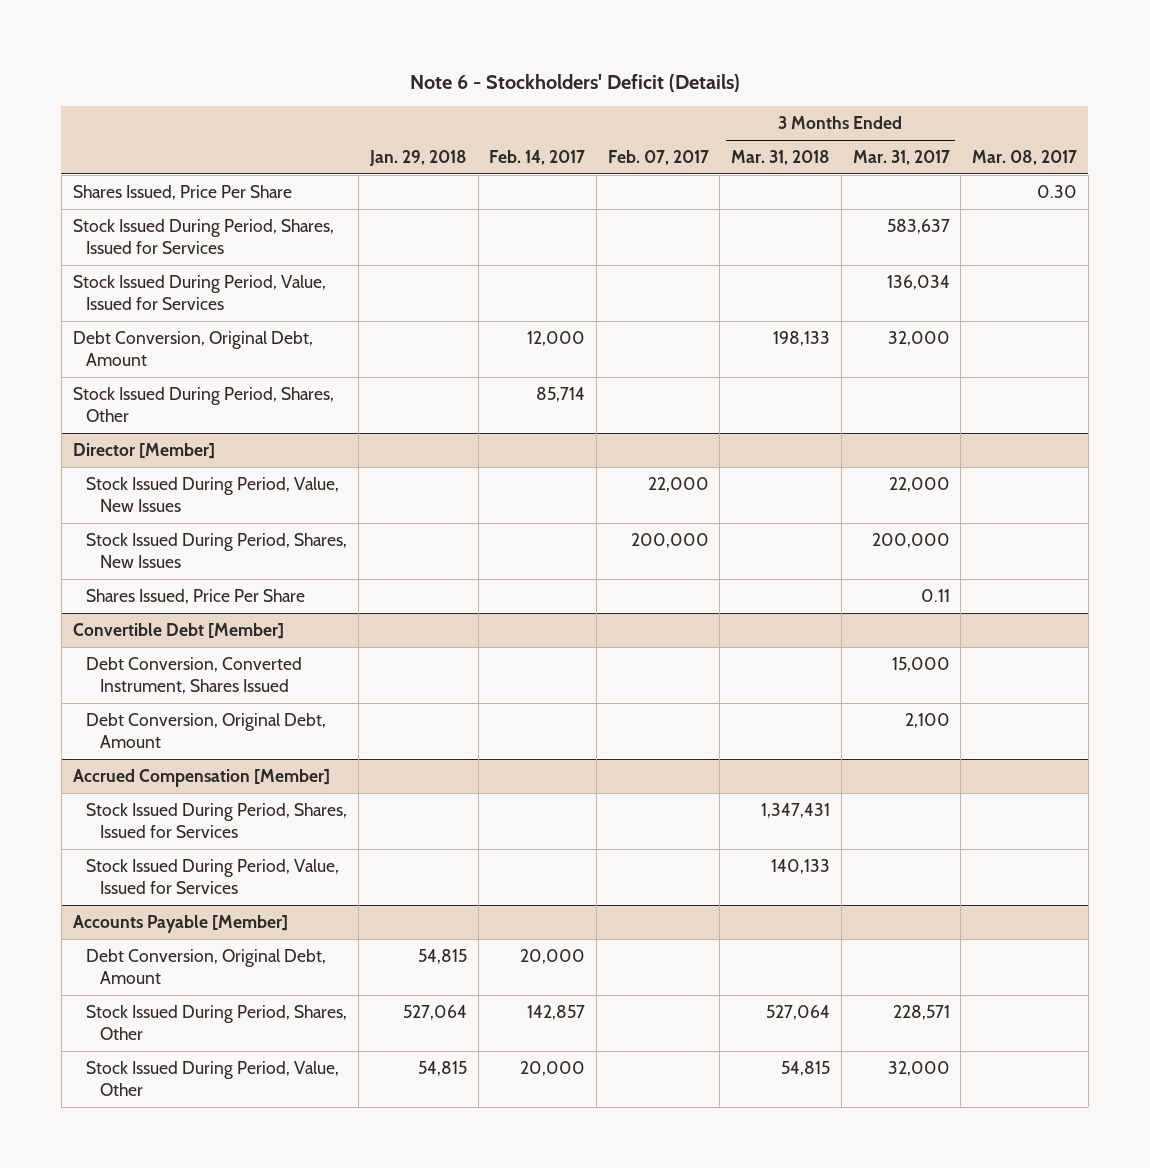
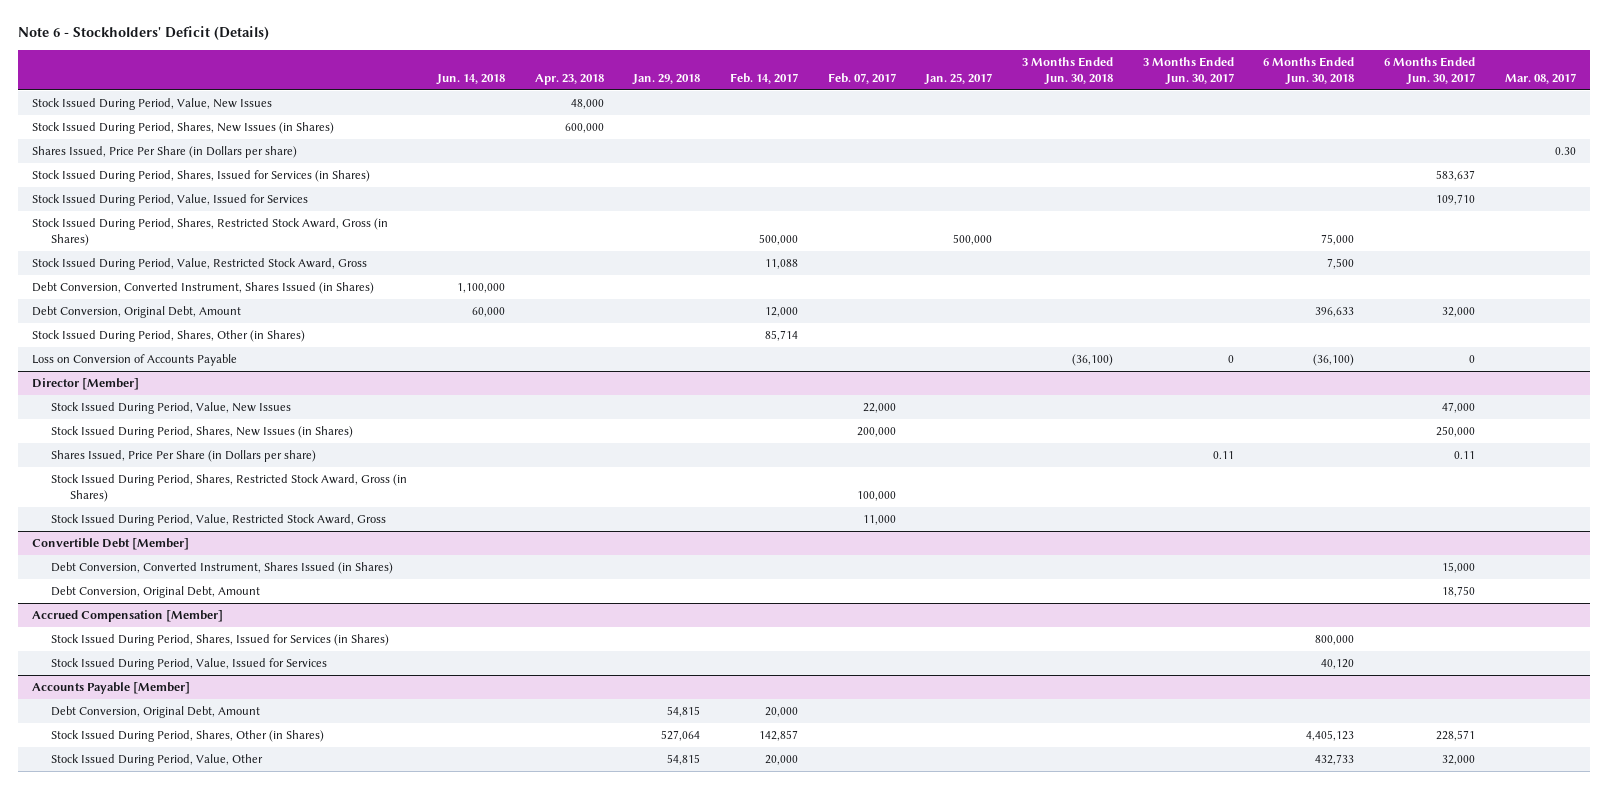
- | Jan. 29, 2018 | Feb. 14, 2017 | Feb. 07, 2017 | 3 Months Ended Mar. 31, 2018 | 3 Months Ended Mar. 31, 2017 | Mar. 08, 2017
+ | Jun. 14, 2018 | Apr. 23, 2018 | Jan. 29, 2018 | Feb. 14, 2017 | Feb. 07, 2017 | Jan. 25, 2017 | 3 Months Ended Jun. 30, 2018 | 3 Months Ended Jun. 30, 2017 | 6 Months Ended Jun. 30, 2018 | 6 Months Ended Jun. 30, 2017 | Mar. 08, 2017
- Shares Issued, Price Per Share | | | | | | 0.30
- Stock Issued During Period, Shares, Issued for Services | | | | | 583,637 |
+ Stock Issued During Period, Value, New Issues | | 48,000 | | | | | | | | |
+ Stock Issued During Period, Shares, New Issues (in Shares) | | 600,000 | | | | | | | | |
+ Shares Issued, Price Per Share (in Dollars per share) | | | | | | | | | | | 0.30
+ Stock Issued During Period, Shares, Issued for Services (in Shares) | | | | | | | | | | 583,637 |
+ Stock Issued During Period, Shares, Restricted Stock Award, Gross (in Shares) | | | | 500,000 | | 500,000 | | | 75,000 | |
+ Stock Issued During Period, Value, Restricted Stock Award, Gross | | | | 11,088 | | | | | 7,500 | |
+ Debt Conversion, Converted Instrument, Shares Issued (in Shares) | 1,100,000 | | | | | | | | | |
- Stock Issued During Period, Shares, Other | | 85,714 | | | |
+ Stock Issued During Period, Shares, Other (in Shares) | | | | 85,714 | | | | | | |
+ Loss on Conversion of Accounts Payable | | | | | | | (36,100) | 0 | (36,100) | 0 |
@ Director [Member]
- Stock Issued During Period, Shares, New Issues | | | 200,000 | | 200,000 |
- Shares Issued, Price Per Share | | | | | 0.11 |
+ Stock Issued During Period, Shares, New Issues (in Shares) | | | | | 200,000 | | | | | 250,000 |
+ Shares Issued, Price Per Share (in Dollars per share) | | | | | | | | 0.11 | | 0.11 |
+ Stock Issued During Period, Shares, Restricted Stock Award, Gross (in Shares) | | | | | 100,000 | | | | | |
+ Stock Issued During Period, Value, Restricted Stock Award, Gross | | | | | 11,000 | | | | | |
@ Convertible Debt [Member]
- Debt Conversion, Converted Instrument, Shares Issued | | | | | 15,000 |
+ Debt Conversion, Converted Instrument, Shares Issued (in Shares) | | | | | | | | | | 15,000 |
@ Accrued Compensation [Member]
- Stock Issued During Period, Shares, Issued for Services | | | | 1,347,431 | |
+ Stock Issued During Period, Shares, Issued for Services (in Shares) | | | | | | | | | 800,000 | |
@ Accounts Payable [Member]
- Stock Issued During Period, Shares, Other | 527,064 | 142,857 | | 527,064 | 228,571 |
+ Stock Issued During Period, Shares, Other (in Shares) | | | 527,064 | 142,857 | | | | | 4,405,123 | 228,571 |

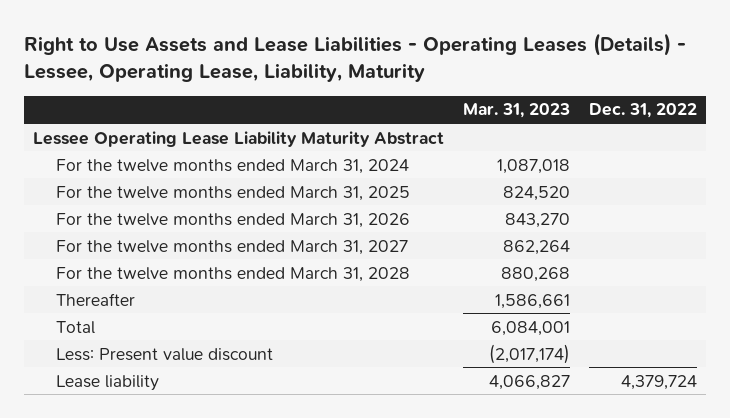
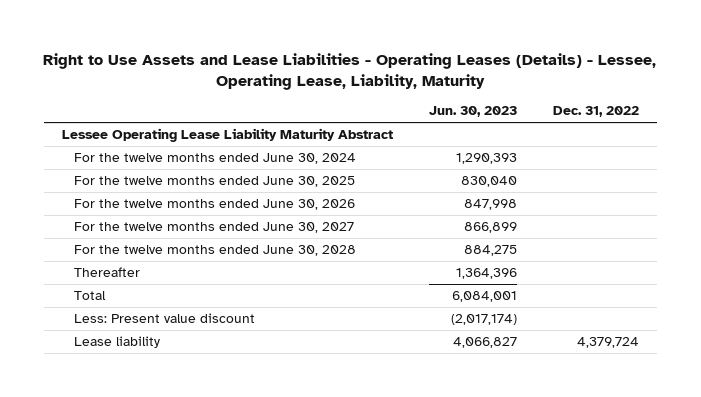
- | Mar. 31, 2023 | Dec. 31, 2022
+ | Jun. 30, 2023 | Dec. 31, 2022
- For the twelve months ended March 31, 2024 | 1,087,018 |
- For the twelve months ended March 31, 2025 | 824,520 |
- For the twelve months ended March 31, 2026 | 843,270 |
- For the twelve months ended March 31, 2027 | 862,264 |
- For the twelve months ended March 31, 2028 | 880,268 |
+ For the twelve months ended June 30, 2024 | 1,290,393 |
+ For the twelve months ended June 30, 2025 | 830,040 |
+ For the twelve months ended June 30, 2026 | 847,998 |
+ For the twelve months ended June 30, 2027 | 866,899 |
+ For the twelve months ended June 30, 2028 | 884,275 |

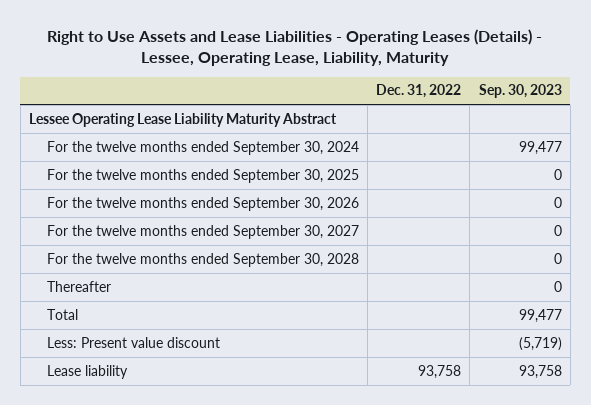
- | Jun. 30, 2023 | Dec. 31, 2022
+ | Dec. 31, 2022 | Sep. 30, 2023
- For the twelve months ended June 30, 2024 | 1,290,393 |
- For the twelve months ended June 30, 2025 | 830,040 |
- For the twelve months ended June 30, 2026 | 847,998 |
- For the twelve months ended June 30, 2027 | 866,899 |
- For the twelve months ended June 30, 2028 | 884,275 |
+ For the twelve months ended September 30, 2024 | | 99,477
+ For the twelve months ended September 30, 2025 | | 0
+ For the twelve months ended September 30, 2026 | | 0
+ For the twelve months ended September 30, 2027 | | 0
+ For the twelve months ended September 30, 2028 | | 0
- Lease liability | 4,066,827 | 4,379,724
+ Lease liability | 93,758 | 93,758

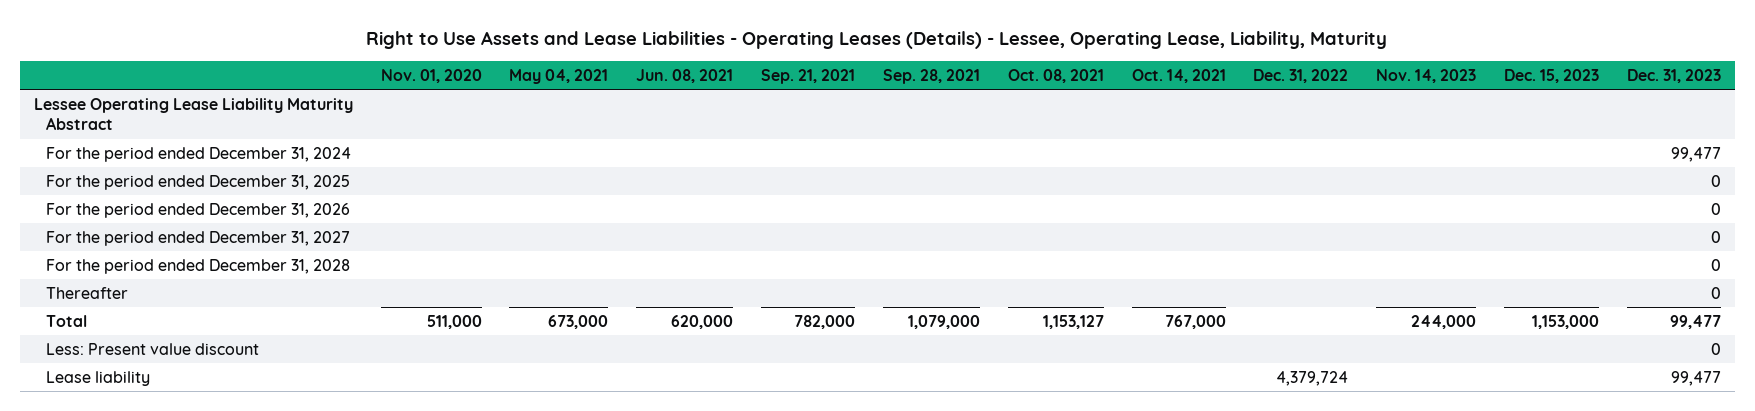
- | Dec. 31, 2022 | Sep. 30, 2023
+ | Nov. 01, 2020 | May 04, 2021 | Jun. 08, 2021 | Sep. 21, 2021 | Sep. 28, 2021 | Oct. 08, 2021 | Oct. 14, 2021 | Dec. 31, 2022 | Nov. 14, 2023 | Dec. 15, 2023 | Dec. 31, 2023
- For the twelve months ended September 30, 2024 | | 99,477
- For the twelve months ended September 30, 2025 | | 0
- For the twelve months ended September 30, 2026 | | 0
- For the twelve months ended September 30, 2027 | | 0
- For the twelve months ended September 30, 2028 | | 0
+ For the period ended December 31, 2024 | | | | | | | | | | | 99,477
+ For the period ended December 31, 2025 | | | | | | | | | | | 0
+ For the period ended December 31, 2026 | | | | | | | | | | | 0
+ For the period ended December 31, 2027 | | | | | | | | | | | 0
+ For the period ended December 31, 2028 | | | | | | | | | | | 0
- Lease liability | 93,758 | 93,758
+ Lease liability | | | | | | | | 4,379,724 | | | 99,477

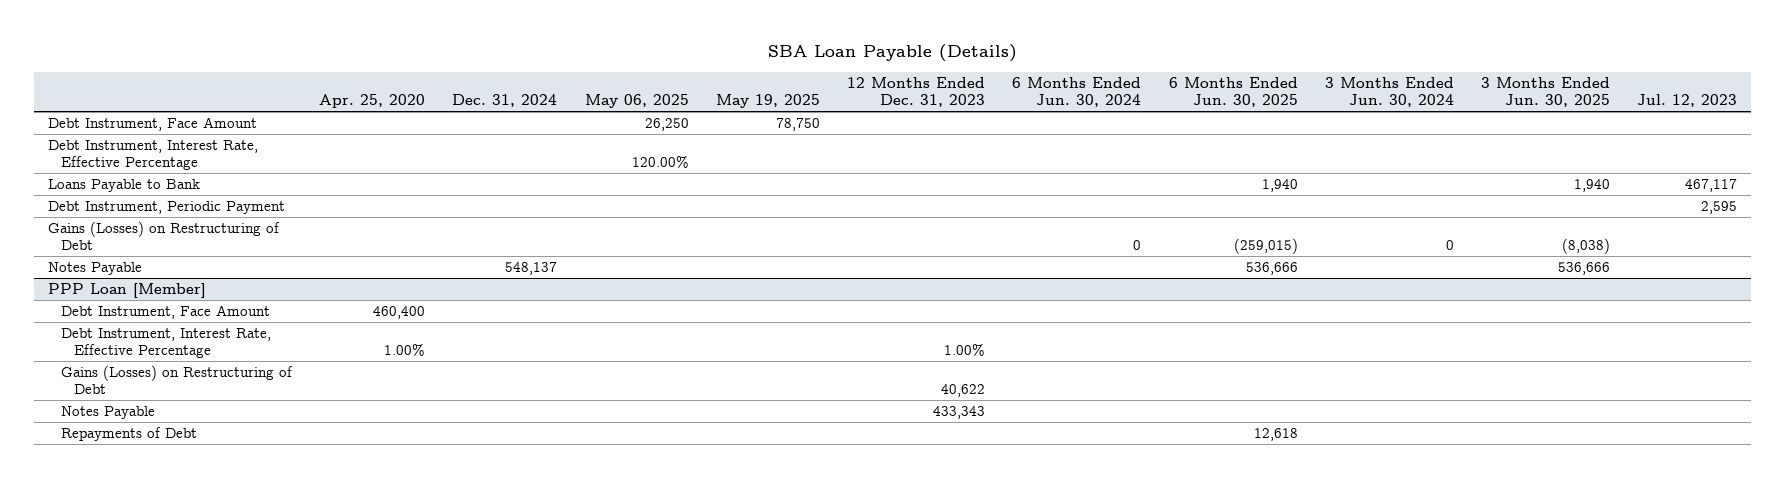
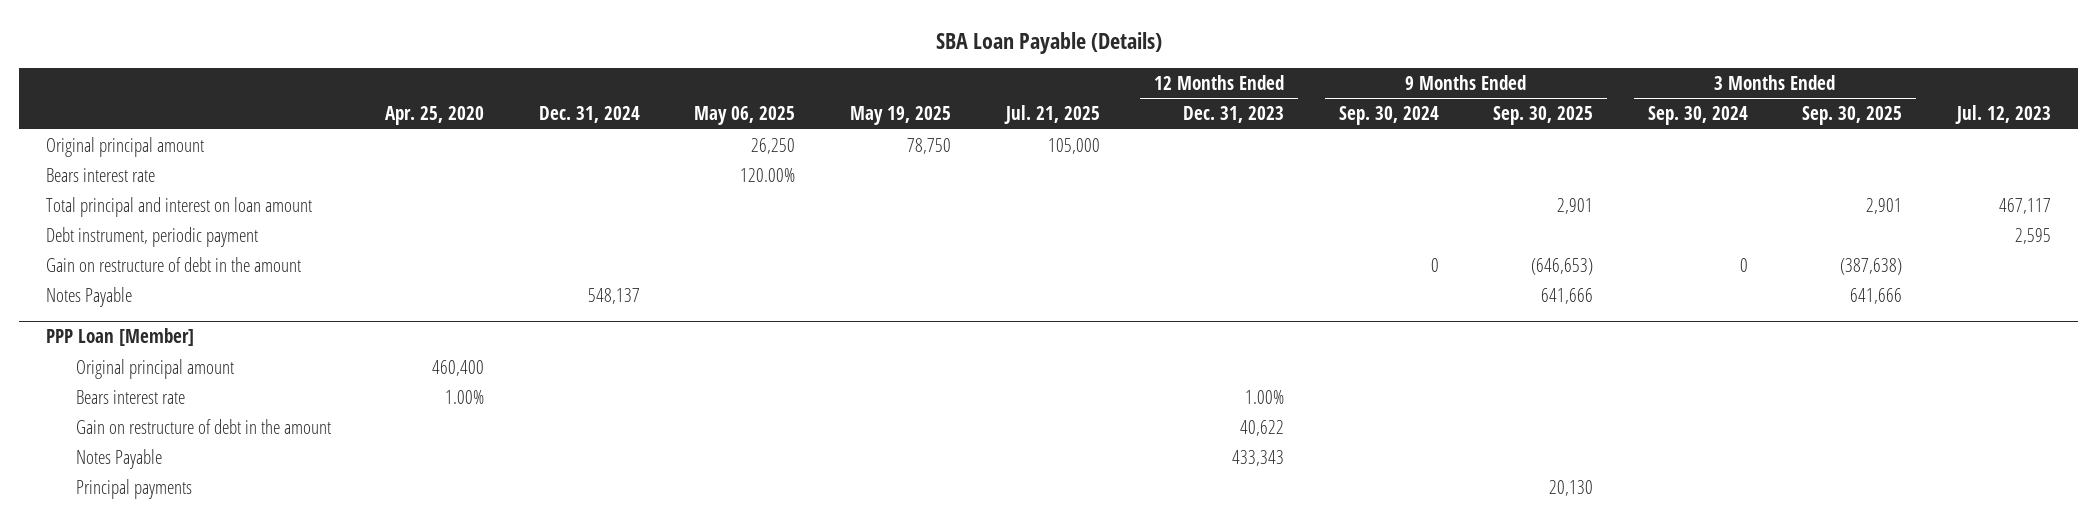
- | Apr. 25, 2020 | Dec. 31, 2024 | May 06, 2025 | May 19, 2025 | 12 Months Ended Dec. 31, 2023 | 6 Months Ended Jun. 30, 2024 | 6 Months Ended Jun. 30, 2025 | 3 Months Ended Jun. 30, 2024 | 3 Months Ended Jun. 30, 2025 | Jul. 12, 2023
+ | Apr. 25, 2020 | Dec. 31, 2024 | May 06, 2025 | May 19, 2025 | Jul. 21, 2025 | 12 Months Ended Dec. 31, 2023 | 9 Months Ended Sep. 30, 2024 | 9 Months Ended Sep. 30, 2025 | 3 Months Ended Sep. 30, 2024 | 3 Months Ended Sep. 30, 2025 | Jul. 12, 2023
- Debt Instrument, Face Amount | | | 26,250 | 78,750 | | | | | |
- Debt Instrument, Interest Rate, Effective Percentage | | | 120.00% | | | | | | |
- Loans Payable to Bank | | | | | | | 1,940 | | 1,940 | 467,117
- Debt Instrument, Periodic Payment | | | | | | | | | | 2,595
- Gains (Losses) on Restructuring of Debt | | | | | | 0 | (259,015) | 0 | (8,038) |
+ Original principal amount | | | 26,250 | 78,750 | 105,000 | | | | | |
+ Bears interest rate | | | 120.00% | | | | | | | |
+ Total principal and interest on loan amount | | | | | | | | 2,901 | | 2,901 | 467,117
+ Debt instrument, periodic payment | | | | | | | | | | | 2,595
+ Gain on restructure of debt in the amount | | | | | | | 0 | (646,653) | 0 | (387,638) |
@ PPP Loan [Member]
- Debt Instrument, Face Amount | 460,400 | | | | | | | | |
- Debt Instrument, Interest Rate, Effective Percentage | 1.00% | | | | 1.00% | | | | |
- Gains (Losses) on Restructuring of Debt | | | | | 40,622 | | | | |
+ Original principal amount | 460,400 | | | | | | | | | |
+ Bears interest rate | 1.00% | | | | | 1.00% | | | | |
+ Gain on restructure of debt in the amount | | | | | | 40,622 | | | | |
- Repayments of Debt | | | | | | | 12,618 | | |
+ Principal payments | | | | | | | | 20,130 | | |

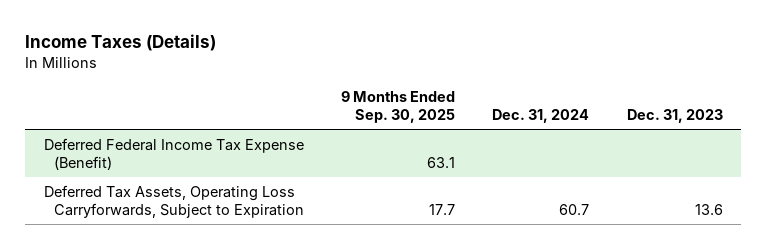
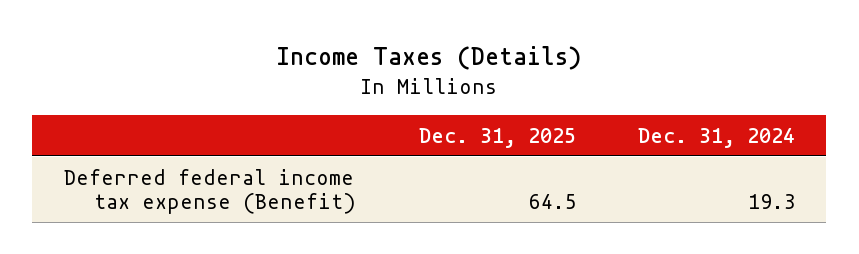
- | 9 Months Ended Sep. 30, 2025 | Dec. 31, 2024 | Dec. 31, 2023
+ | Dec. 31, 2025 | Dec. 31, 2024
- Deferred Federal Income Tax Expense (Benefit) | 63.1 | |
- Deferred Tax Assets, Operating Loss Carryforwards, Subject to Expiration | 17.7 | 60.7 | 13.6
+ Deferred federal income tax expense (Benefit) | 64.5 | 19.3

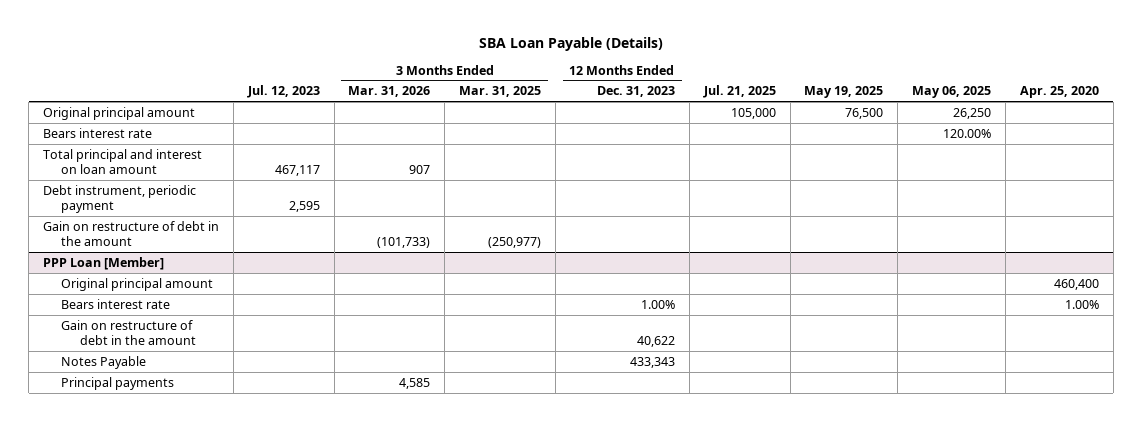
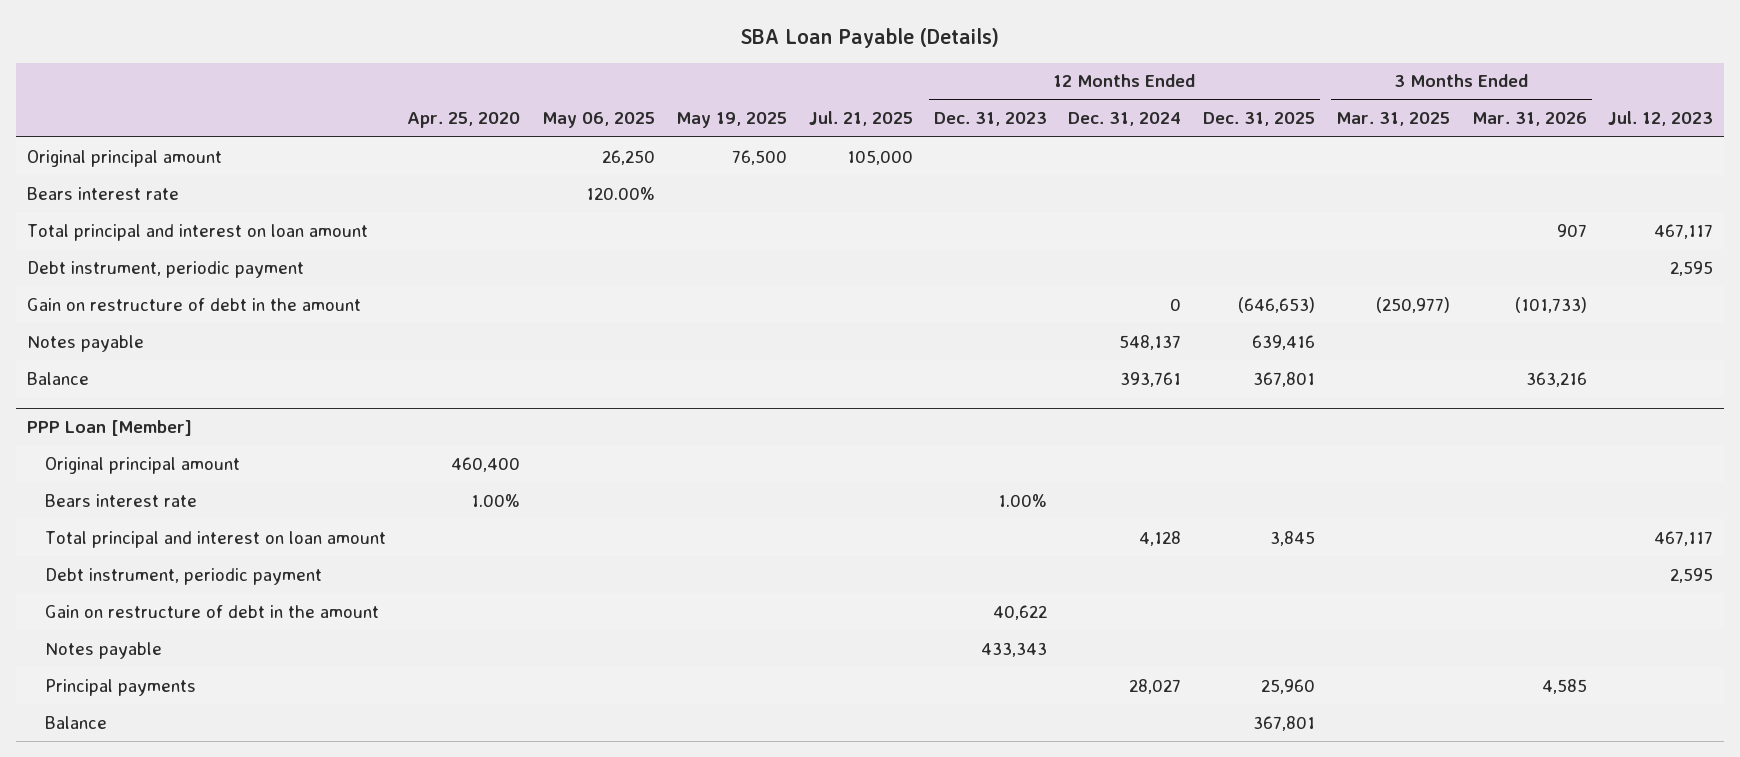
- | Jul. 12, 2023 | 3 Months Ended Mar. 31, 2026 | 3 Months Ended Mar. 31, 2025 | 12 Months Ended Dec. 31, 2023 | Jul. 21, 2025 | May 19, 2025 | May 06, 2025 | Apr. 25, 2020
+ | Apr. 25, 2020 | May 06, 2025 | May 19, 2025 | Jul. 21, 2025 | 12 Months Ended Dec. 31, 2023 | 12 Months Ended Dec. 31, 2024 | 12 Months Ended Dec. 31, 2025 | 3 Months Ended Mar. 31, 2025 | 3 Months Ended Mar. 31, 2026 | Jul. 12, 2023
+ Notes payable | | | | | | 548,137 | 639,416 | | |
+ Balance | | | | | | 393,761 | 367,801 | | 363,216 |
@ PPP Loan [Member]
+ Total principal and interest on loan amount | | | | | | 4,128 | 3,845 | | | 467,117
+ Debt instrument, periodic payment | | | | | | | | | | 2,595
- Notes Payable | | | | 433,343 | | | |
+ Notes payable | | | | | 433,343 | | | | |
+ Balance | | | | | | | 367,801 | | |

